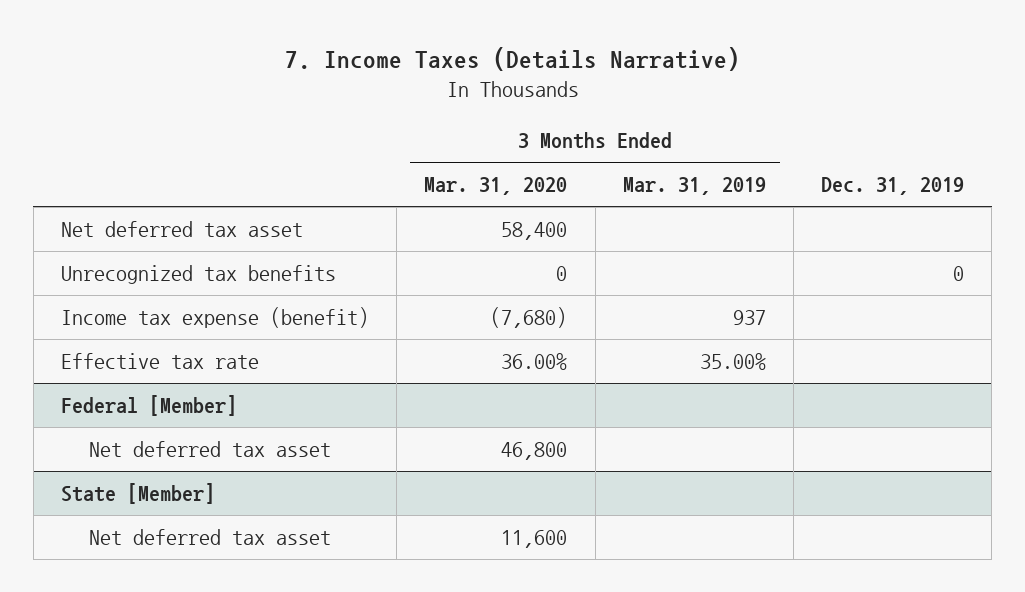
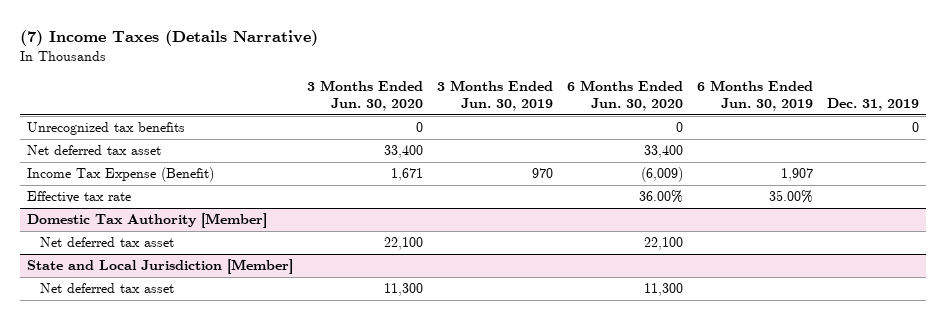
- 7. Income Taxes (Details Narrative)
+ (7) Income Taxes (Details Narrative)
- | 3 Months Ended Mar. 31, 2020 | 3 Months Ended Mar. 31, 2019 | Dec. 31, 2019
+ | 3 Months Ended Jun. 30, 2020 | 3 Months Ended Jun. 30, 2019 | 6 Months Ended Jun. 30, 2020 | 6 Months Ended Jun. 30, 2019 | Dec. 31, 2019
- Income tax expense (benefit) | (7,680) | 937 |
moved down: Net deferred tax asset | 33,400 | | 33,400 | |
+ Income Tax Expense (Benefit) | 1,671 | 970 | (6,009) | 1,907 |
- Federal [Member]
+ Domestic Tax Authority [Member]
- State [Member]
+ State and Local Jurisdiction [Member]

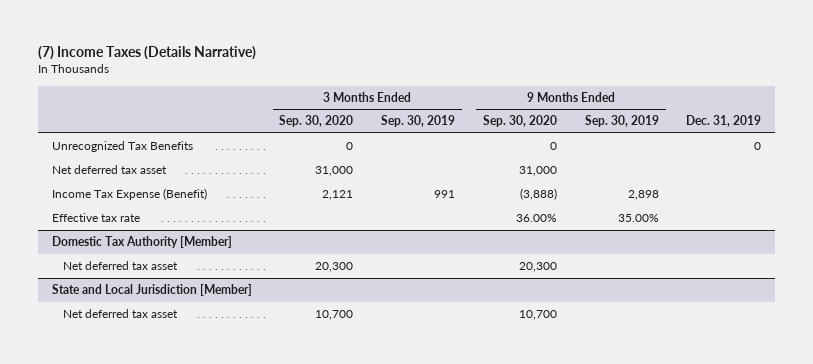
- | 3 Months Ended Jun. 30, 2020 | 3 Months Ended Jun. 30, 2019 | 6 Months Ended Jun. 30, 2020 | 6 Months Ended Jun. 30, 2019 | Dec. 31, 2019
+ | 3 Months Ended Sep. 30, 2020 | 3 Months Ended Sep. 30, 2019 | 9 Months Ended Sep. 30, 2020 | 9 Months Ended Sep. 30, 2019 | Dec. 31, 2019
- Unrecognized tax benefits | 0 | | 0 | | 0
+ Unrecognized Tax Benefits | 0 | | 0 | | 0

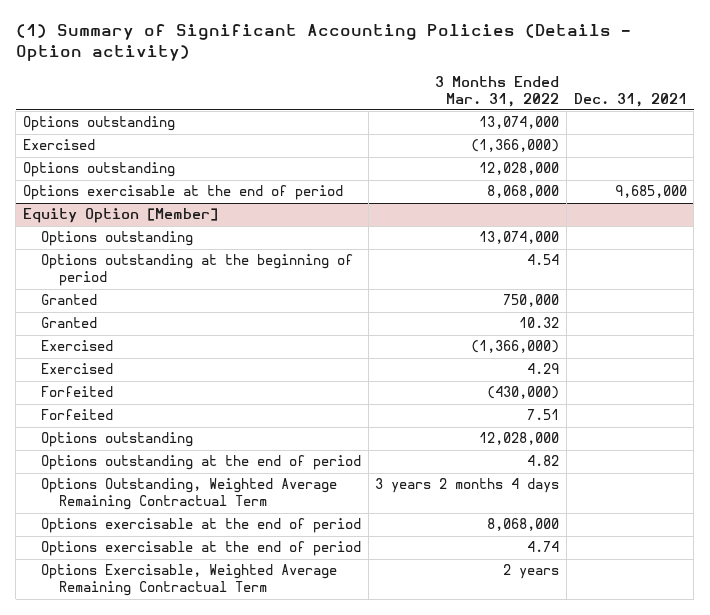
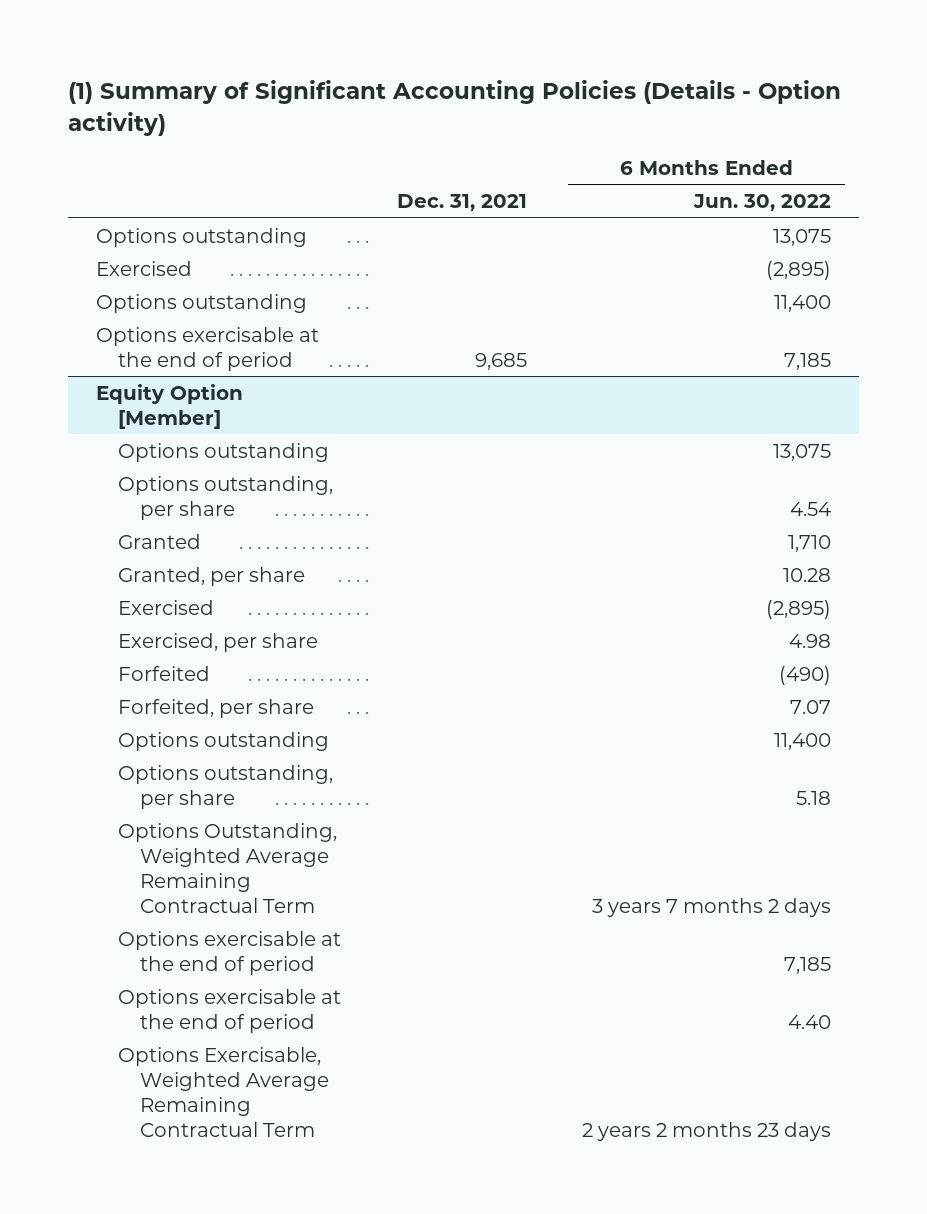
- | 3 Months Ended Mar. 31, 2022 | Dec. 31, 2021
+ | Dec. 31, 2021 | 6 Months Ended Jun. 30, 2022
- Options exercisable at the end of period | 8,068,000 | 9,685,000
+ Options exercisable at the end of period | 9,685 | 7,185
@ Equity Option [Member]
- Options outstanding at the beginning of period | 4.54 |
- Granted | 750,000 |
+ Options outstanding, per share | | 4.54
- Exercised | (1,366,000) |
+ Granted, per share | | 10.28
- Forfeited | (430,000) |
+ Exercised, per share | | 4.98
+ Forfeited, per share | | 7.07
- Options outstanding at the end of period | 4.82 |
+ Options outstanding, per share | | 5.18

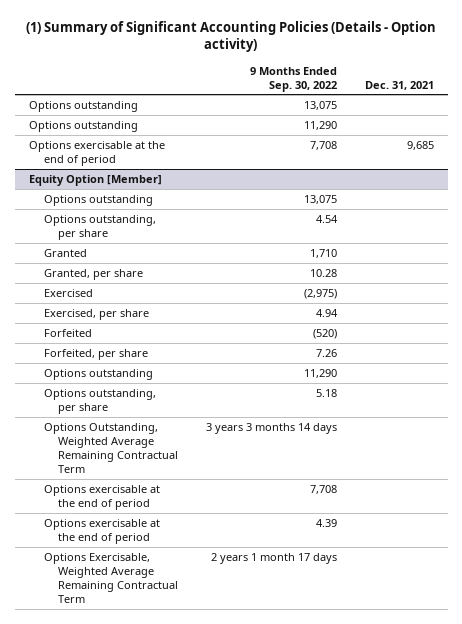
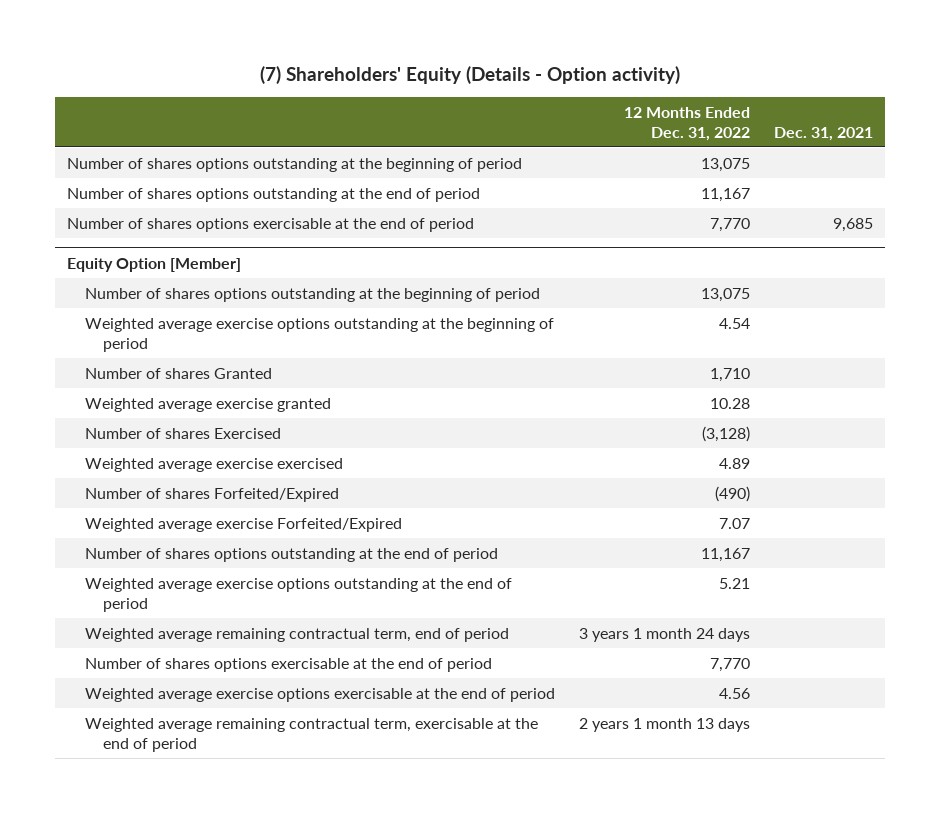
- (1) Summary of Significant Accounting Policies (Details - Option activity)
+ (7) Shareholders' Equity (Details - Option activity)
- | 9 Months Ended Sep. 30, 2022 | Dec. 31, 2021
+ | 12 Months Ended Dec. 31, 2022 | Dec. 31, 2021
- Options outstanding | 13,075 |
- Options outstanding | 11,290 |
- Options exercisable at the end of period | 7,708 | 9,685
+ Number of shares options outstanding at the beginning of period | 13,075 |
+ Number of shares options outstanding at the end of period | 11,167 |
+ Number of shares options exercisable at the end of period | 7,770 | 9,685
@ Equity Option [Member]
- Options outstanding | 13,075 |
- Options outstanding, per share | 4.54 |
- Granted | 1,710 |
- Granted, per share | 10.28 |
- Exercised | (2,975) |
- Exercised, per share | 4.94 |
- Forfeited | (520) |
- Forfeited, per share | 7.26 |
- Options outstanding | 11,290 |
- Options outstanding, per share | 5.18 |
- Options Outstanding, Weighted Average Remaining Contractual Term | 3 years 3 months 14 days |
- Options exercisable at the end of period | 7,708 |
- Options exercisable at the end of period | 4.39 |
- Options Exercisable, Weighted Average Remaining Contractual Term | 2 years 1 month 17 days |
+ Number of shares options outstanding at the beginning of period | 13,075 |
+ Weighted average exercise options outstanding at the beginning of period | 4.54 |
+ Number of shares Granted | 1,710 |
+ Weighted average exercise granted | 10.28 |
+ Number of shares Exercised | (3,128) |
+ Weighted average exercise exercised | 4.89 |
+ Number of shares Forfeited/Expired | (490) |
+ Weighted average exercise Forfeited/Expired | 7.07 |
+ Number of shares options outstanding at the end of period | 11,167 |
+ Weighted average exercise options outstanding at the end of period | 5.21 |
+ Weighted average remaining contractual term, end of period | 3 years 1 month 24 days |
+ Number of shares options exercisable at the end of period | 7,770 |
+ Weighted average exercise options exercisable at the end of period | 4.56 |
+ Weighted average remaining contractual term, exercisable at the end of period | 2 years 1 month 13 days |

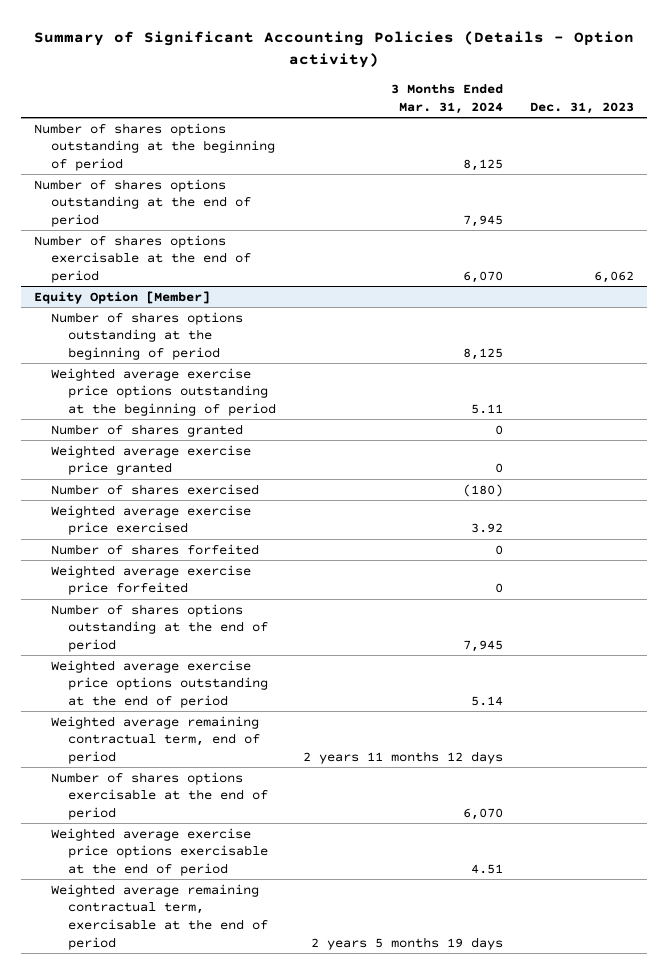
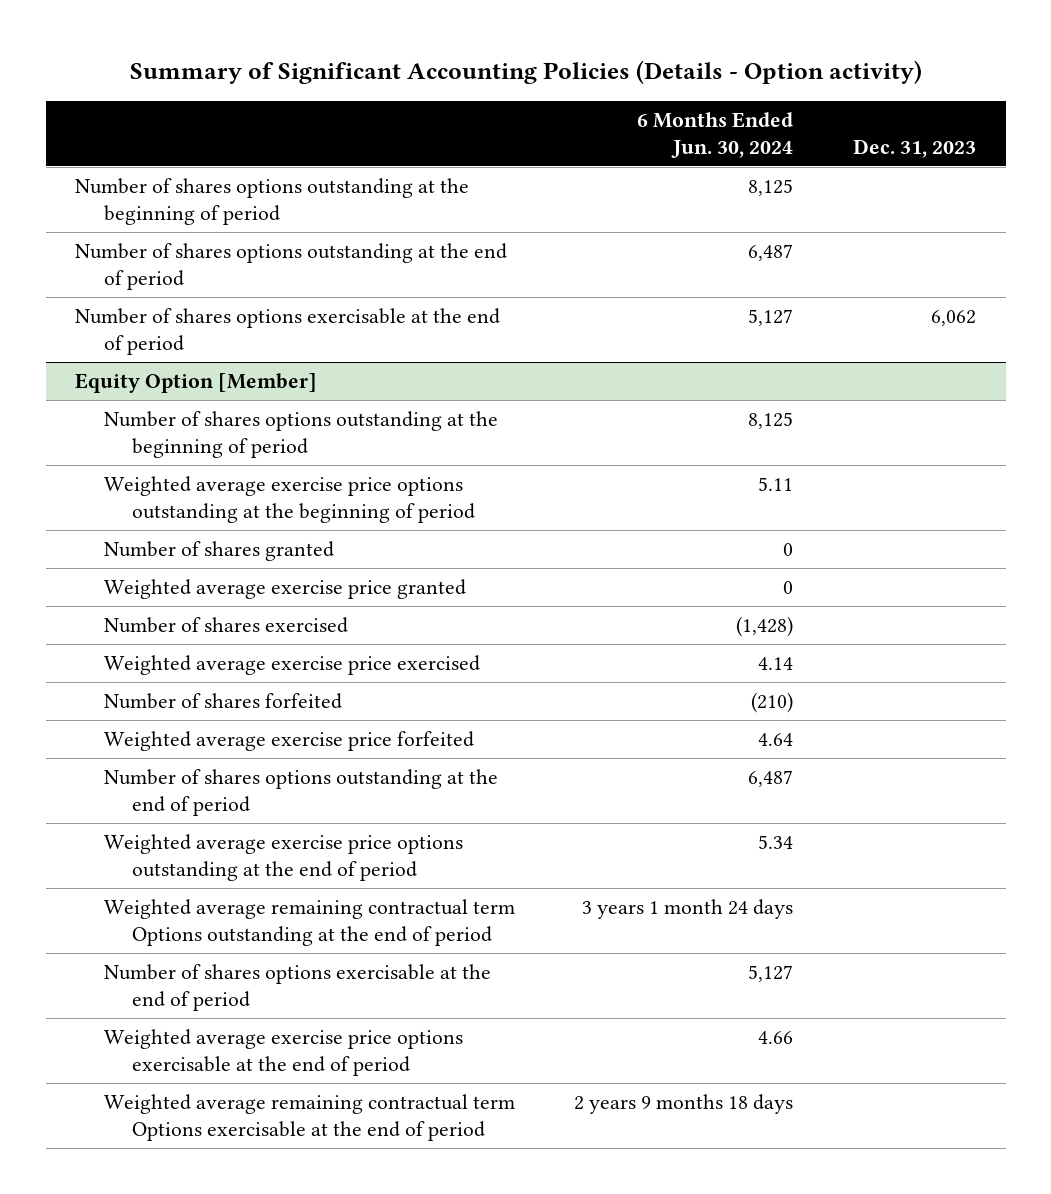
- | 3 Months Ended Mar. 31, 2024 | Dec. 31, 2023
+ | 6 Months Ended Jun. 30, 2024 | Dec. 31, 2023
@ Equity Option [Member]
- Weighted average remaining contractual term, end of period | 2 years 11 months 12 days |
+ Weighted average remaining contractual term Options outstanding at the end of period | 3 years 1 month 24 days |
- Weighted average remaining contractual term, exercisable at the end of period | 2 years 5 months 19 days |
+ Weighted average remaining contractual term Options exercisable at the end of period | 2 years 9 months 18 days |

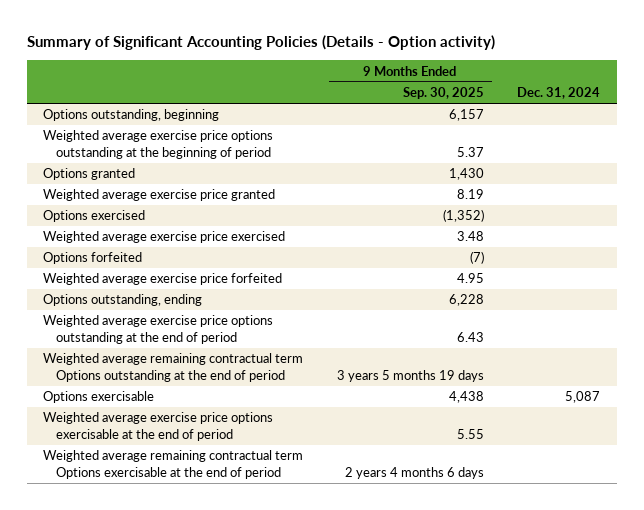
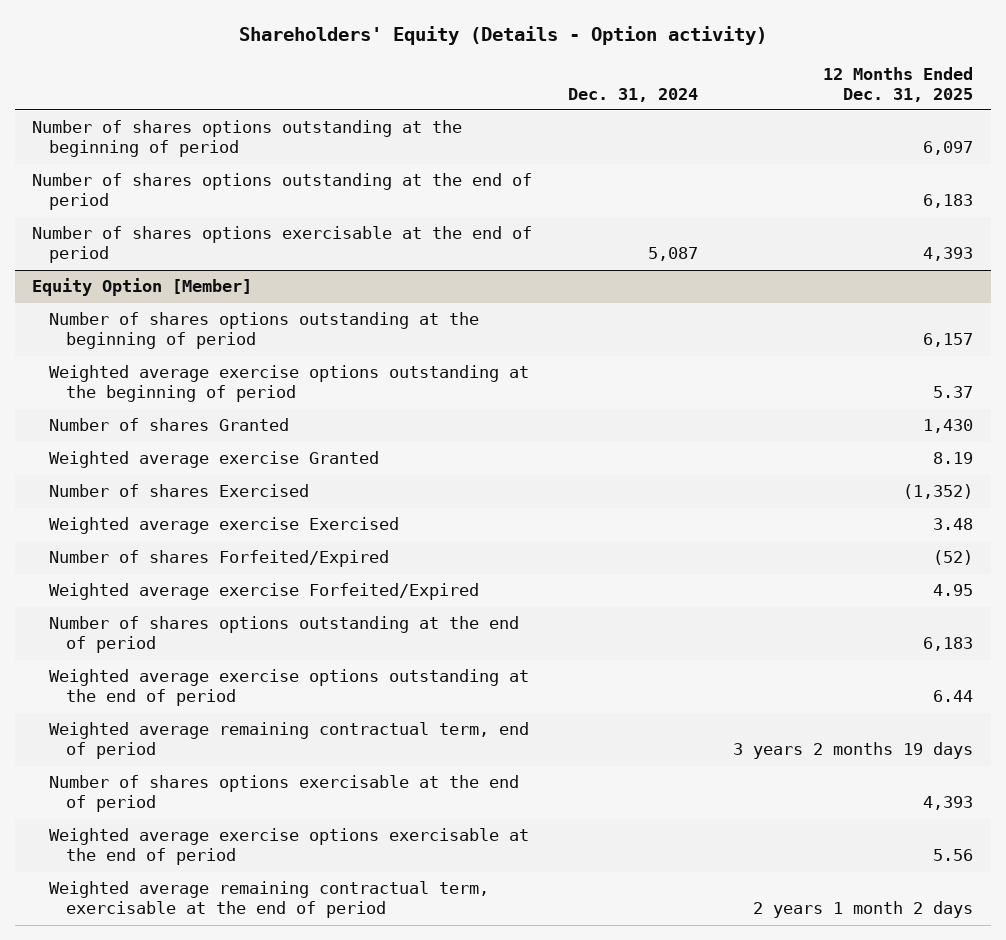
- Summary of Significant Accounting Policies (Details - Option activity)
+ Shareholders' Equity (Details - Option activity)
- | 9 Months Ended Sep. 30, 2025 | Dec. 31, 2024
+ | Dec. 31, 2024 | 12 Months Ended Dec. 31, 2025
- Options outstanding, beginning | 6,157 |
- Weighted average exercise price options outstanding at the beginning of period | 5.37 |
- Options granted | 1,430 |
- Weighted average exercise price granted | 8.19 |
- Options exercised | (1,352) |
- Weighted average exercise price exercised | 3.48 |
- Options forfeited | (7) |
- Weighted average exercise price forfeited | 4.95 |
- Options outstanding, ending | 6,228 |
- Weighted average exercise price options outstanding at the end of period | 6.43 |
- Weighted average remaining contractual term Options outstanding at the end of period | 3 years 5 months 19 days |
- Options exercisable | 4,438 | 5,087
- Weighted average exercise price options exercisable at the end of period | 5.55 |
- Weighted average remaining contractual term Options exercisable at the end of period | 2 years 4 months 6 days |
+ Number of shares options outstanding at the beginning of period | | 6,097
+ Number of shares options outstanding at the end of period | | 6,183
+ Number of shares options exercisable at the end of period | 5,087 | 4,393
+ Equity Option [Member]
+ Number of shares options outstanding at the beginning of period | | 6,157
+ Weighted average exercise options outstanding at the beginning of period | | 5.37
+ Number of shares Granted | | 1,430
+ Weighted average exercise Granted | | 8.19
+ Number of shares Exercised | | (1,352)
+ Weighted average exercise Exercised | | 3.48
+ Number of shares Forfeited/Expired | | (52)
+ Weighted average exercise Forfeited/Expired | | 4.95
+ Number of shares options outstanding at the end of period | | 6,183
+ Weighted average exercise options outstanding at the end of period | | 6.44
+ Weighted average remaining contractual term, end of period | | 3 years 2 months 19 days
+ Number of shares options exercisable at the end of period | | 4,393
+ Weighted average exercise options exercisable at the end of period | | 5.56
+ Weighted average remaining contractual term, exercisable at the end of period | | 2 years 1 month 2 days

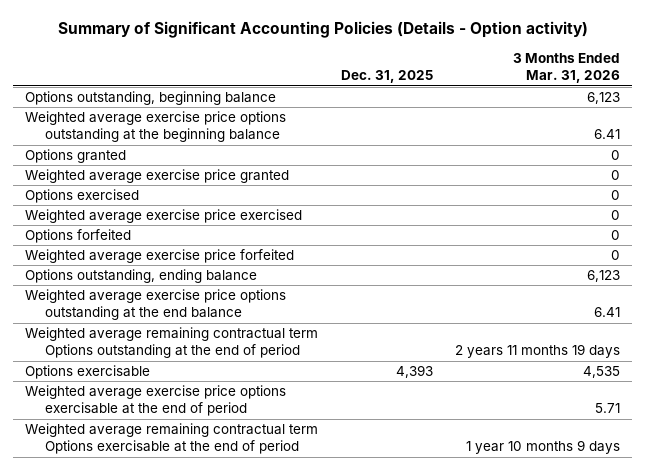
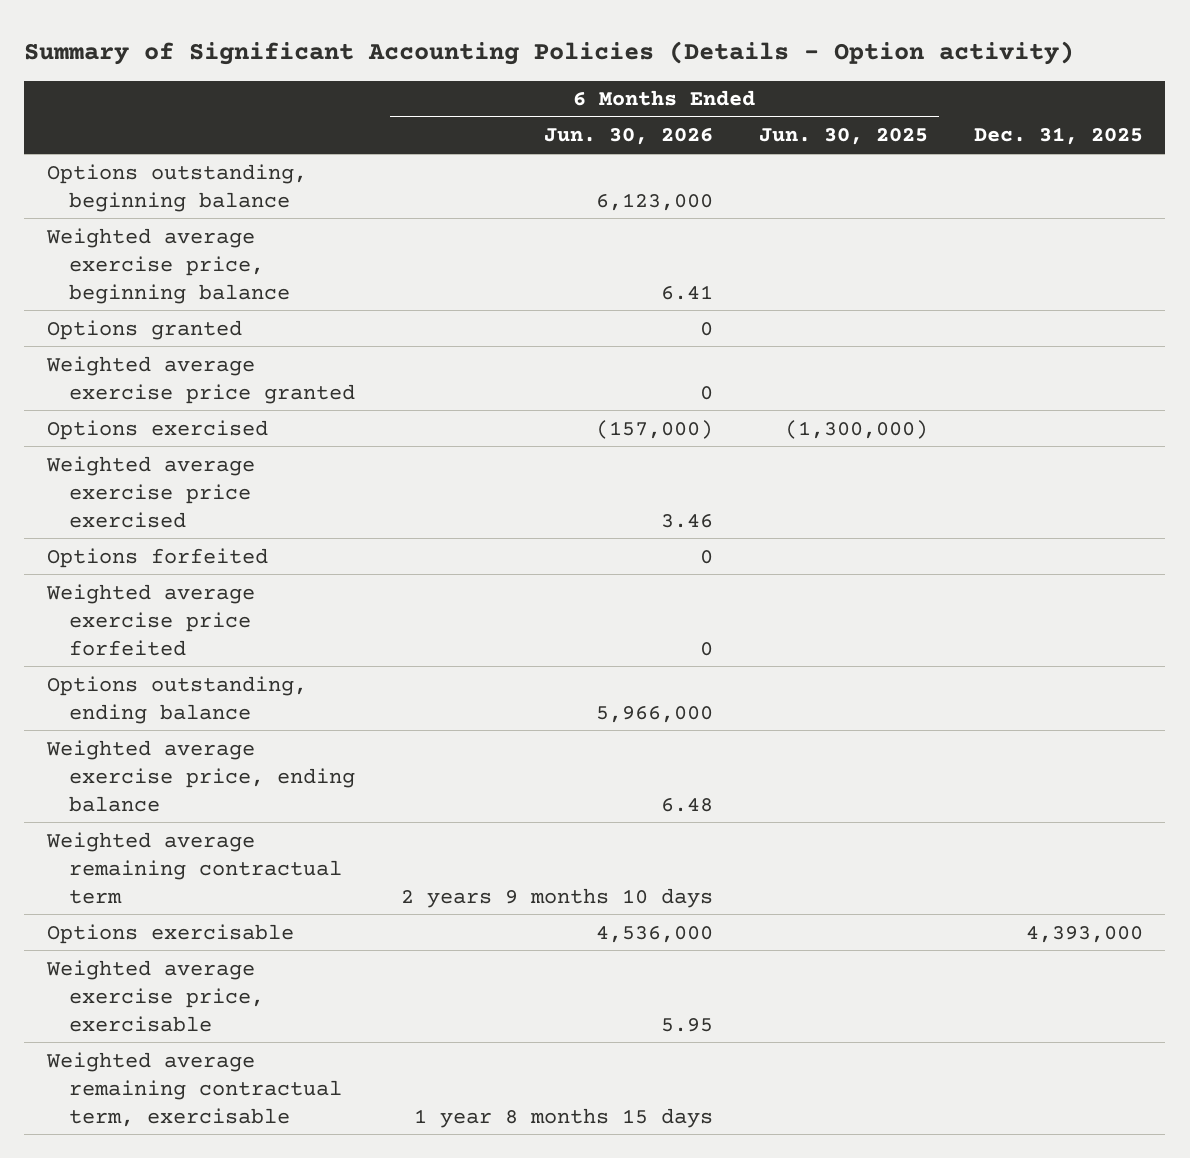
- | Dec. 31, 2025 | 3 Months Ended Mar. 31, 2026
+ | 6 Months Ended Jun. 30, 2026 | 6 Months Ended Jun. 30, 2025 | Dec. 31, 2025
- Weighted average exercise price options outstanding at the beginning balance | | 6.41
+ Weighted average exercise price, beginning balance | 6.41 | |
- Weighted average exercise price options outstanding at the end balance | | 6.41
- Weighted average remaining contractual term Options outstanding at the end of period | | 2 years 11 months 19 days
- Options exercisable | 4,393 | 4,535
- Weighted average exercise price options exercisable at the end of period | | 5.71
- Weighted average remaining contractual term Options exercisable at the end of period | | 1 year 10 months 9 days
+ Weighted average exercise price, ending balance | 6.48 | |
+ Weighted average remaining contractual term | 2 years 9 months 10 days | |
+ Options exercisable | 4,536,000 | | 4,393,000
+ Weighted average exercise price, exercisable | 5.95 | |
+ Weighted average remaining contractual term, exercisable | 1 year 8 months 15 days | |

